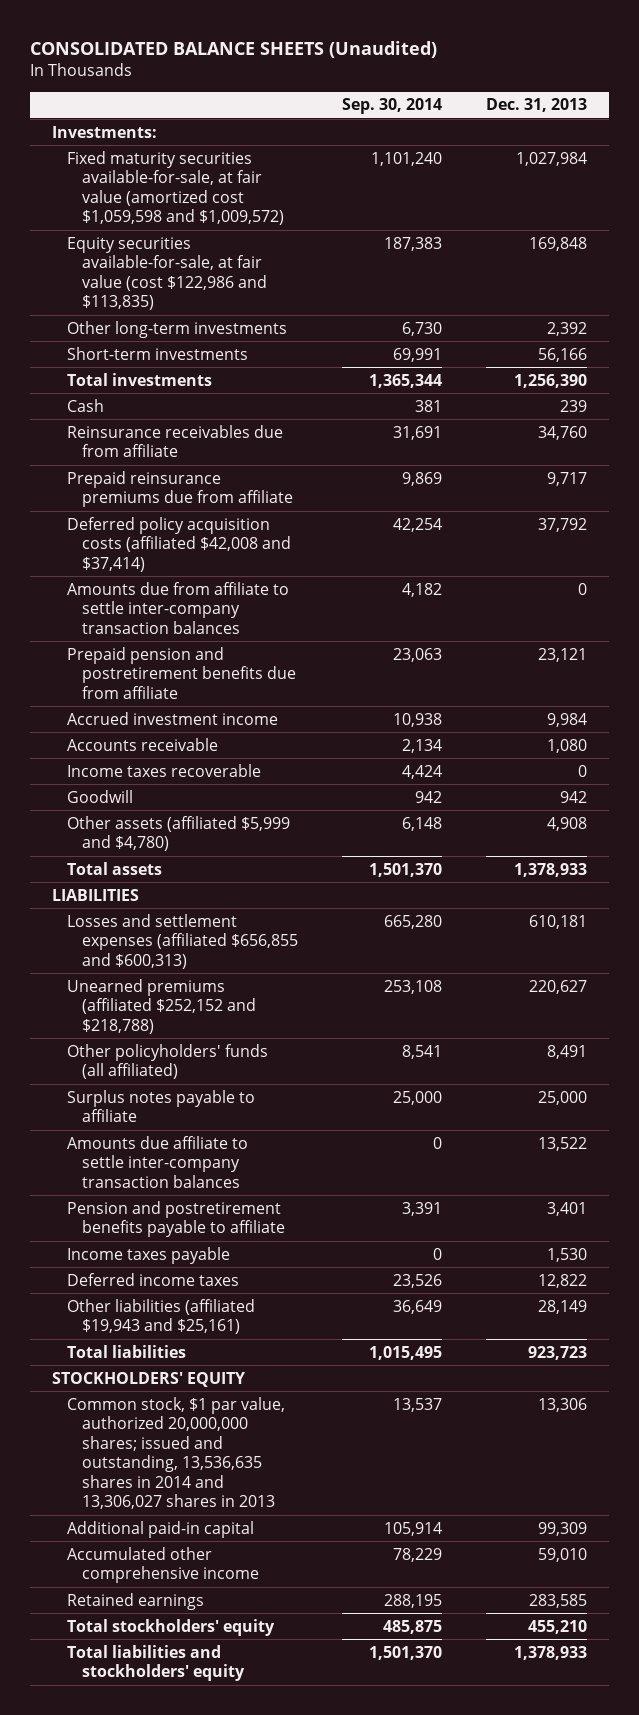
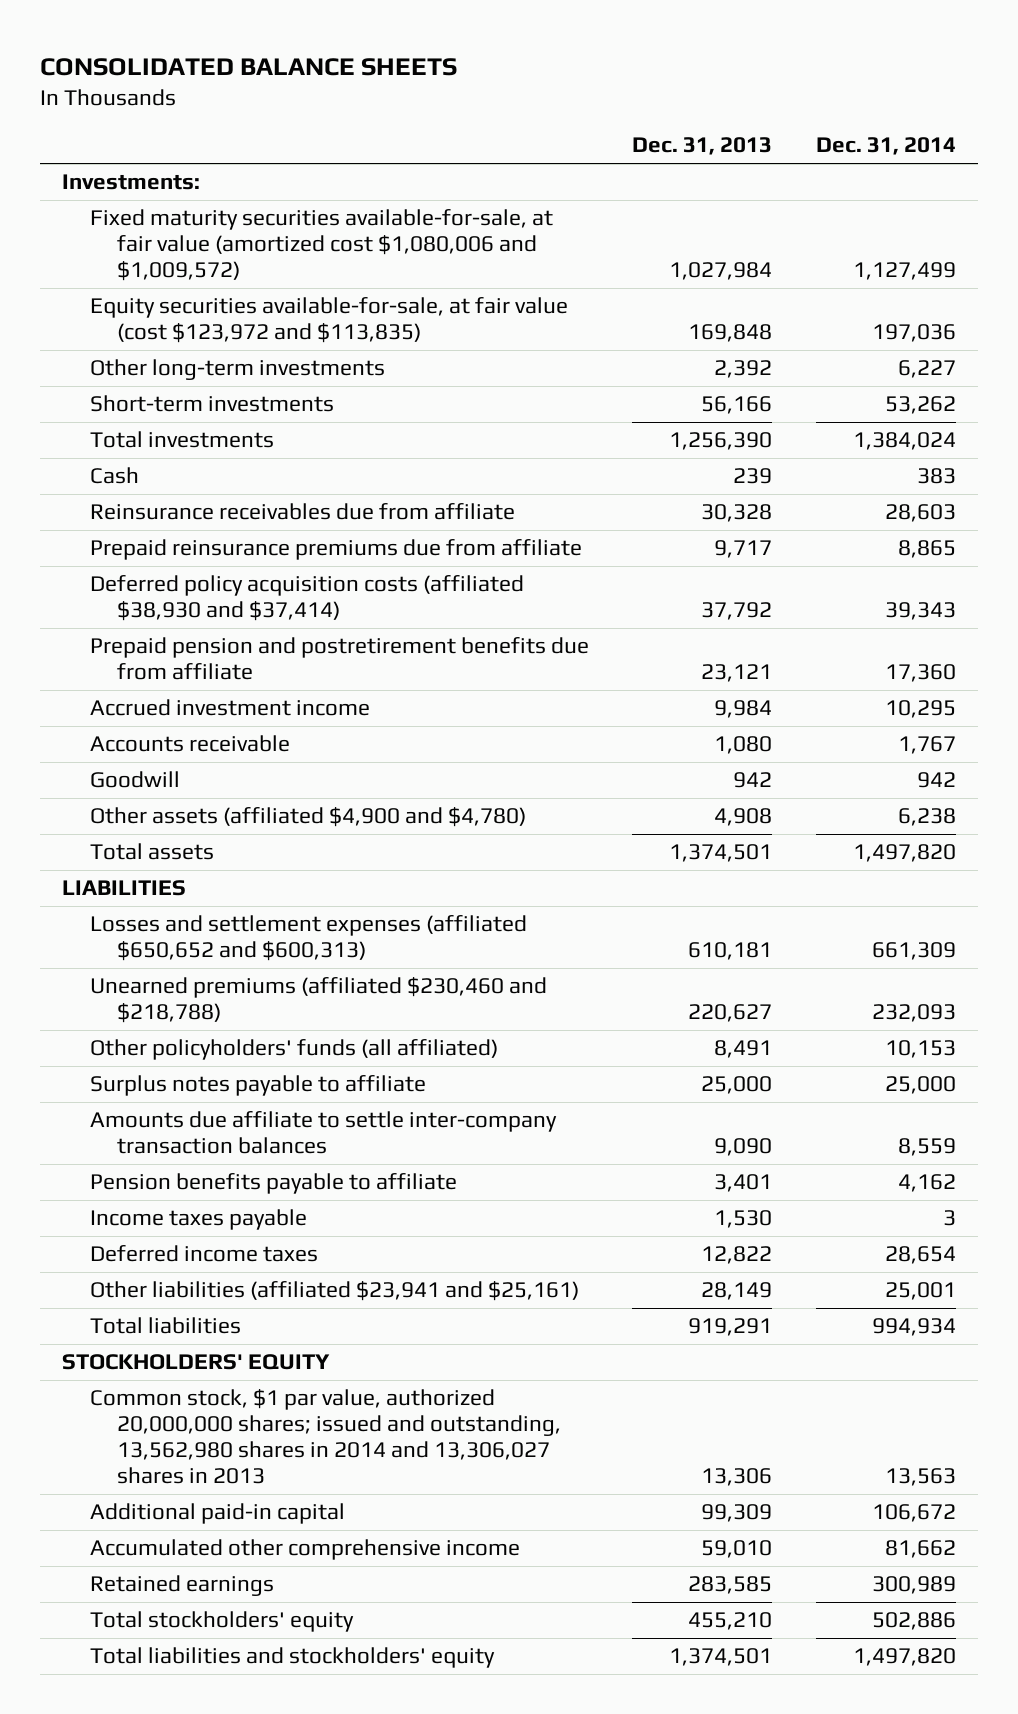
- CONSOLIDATED BALANCE SHEETS (Unaudited)
+ CONSOLIDATED BALANCE SHEETS
- | Sep. 30, 2014 | Dec. 31, 2013
+ | Dec. 31, 2013 | Dec. 31, 2014
- Fixed maturity securities available-for-sale, at fair value (amortized cost $1,059,598 and $1,009,572) | 1,101,240 | 1,027,984
- Equity securities available-for-sale, at fair value (cost $122,986 and $113,835) | 187,383 | 169,848
+ Fixed maturity securities available-for-sale, at fair value (amortized cost $1,080,006 and $1,009,572) | 1,027,984 | 1,127,499
+ Equity securities available-for-sale, at fair value (cost $123,972 and $113,835) | 169,848 | 197,036
- Reinsurance receivables due from affiliate | 31,691 | 34,760
+ Reinsurance receivables due from affiliate | 30,328 | 28,603
- Deferred policy acquisition costs (affiliated $42,008 and $37,414) | 42,254 | 37,792
- Amounts due from affiliate to settle inter-company transaction balances | 4,182 | 0
+ Deferred policy acquisition costs (affiliated $38,930 and $37,414) | 37,792 | 39,343
- Income taxes recoverable | 4,424 | 0
- Other assets (affiliated $5,999 and $4,780) | 6,148 | 4,908
- Total assets | 1,501,370 | 1,378,933
+ Other assets (affiliated $4,900 and $4,780) | 4,908 | 6,238
+ Total assets | 1,374,501 | 1,497,820
- Losses and settlement expenses (affiliated $656,855 and $600,313) | 665,280 | 610,181
- Unearned premiums (affiliated $252,152 and $218,788) | 253,108 | 220,627
+ Losses and settlement expenses (affiliated $650,652 and $600,313) | 610,181 | 661,309
+ Unearned premiums (affiliated $230,460 and $218,788) | 220,627 | 232,093
- Amounts due affiliate to settle inter-company transaction balances | 0 | 13,522
- Pension and postretirement benefits payable to affiliate | 3,391 | 3,401
+ Amounts due affiliate to settle inter-company transaction balances | 9,090 | 8,559
+ Pension benefits payable to affiliate | 3,401 | 4,162
- Other liabilities (affiliated $19,943 and $25,161) | 36,649 | 28,149
- Total liabilities | 1,015,495 | 923,723
+ Other liabilities (affiliated $23,941 and $25,161) | 28,149 | 25,001
+ Total liabilities | 919,291 | 994,934
- Common stock, $1 par value, authorized 20,000,000 shares; issued and outstanding, 13,536,635 shares in 2014 and 13,306,027 shares in 2013 | 13,537 | 13,306
+ Common stock, $1 par value, authorized 20,000,000 shares; issued and outstanding, 13,562,980 shares in 2014 and 13,306,027 shares in 2013 | 13,306 | 13,563
- Total liabilities and stockholders' equity | 1,501,370 | 1,378,933
+ Total liabilities and stockholders' equity | 1,374,501 | 1,497,820

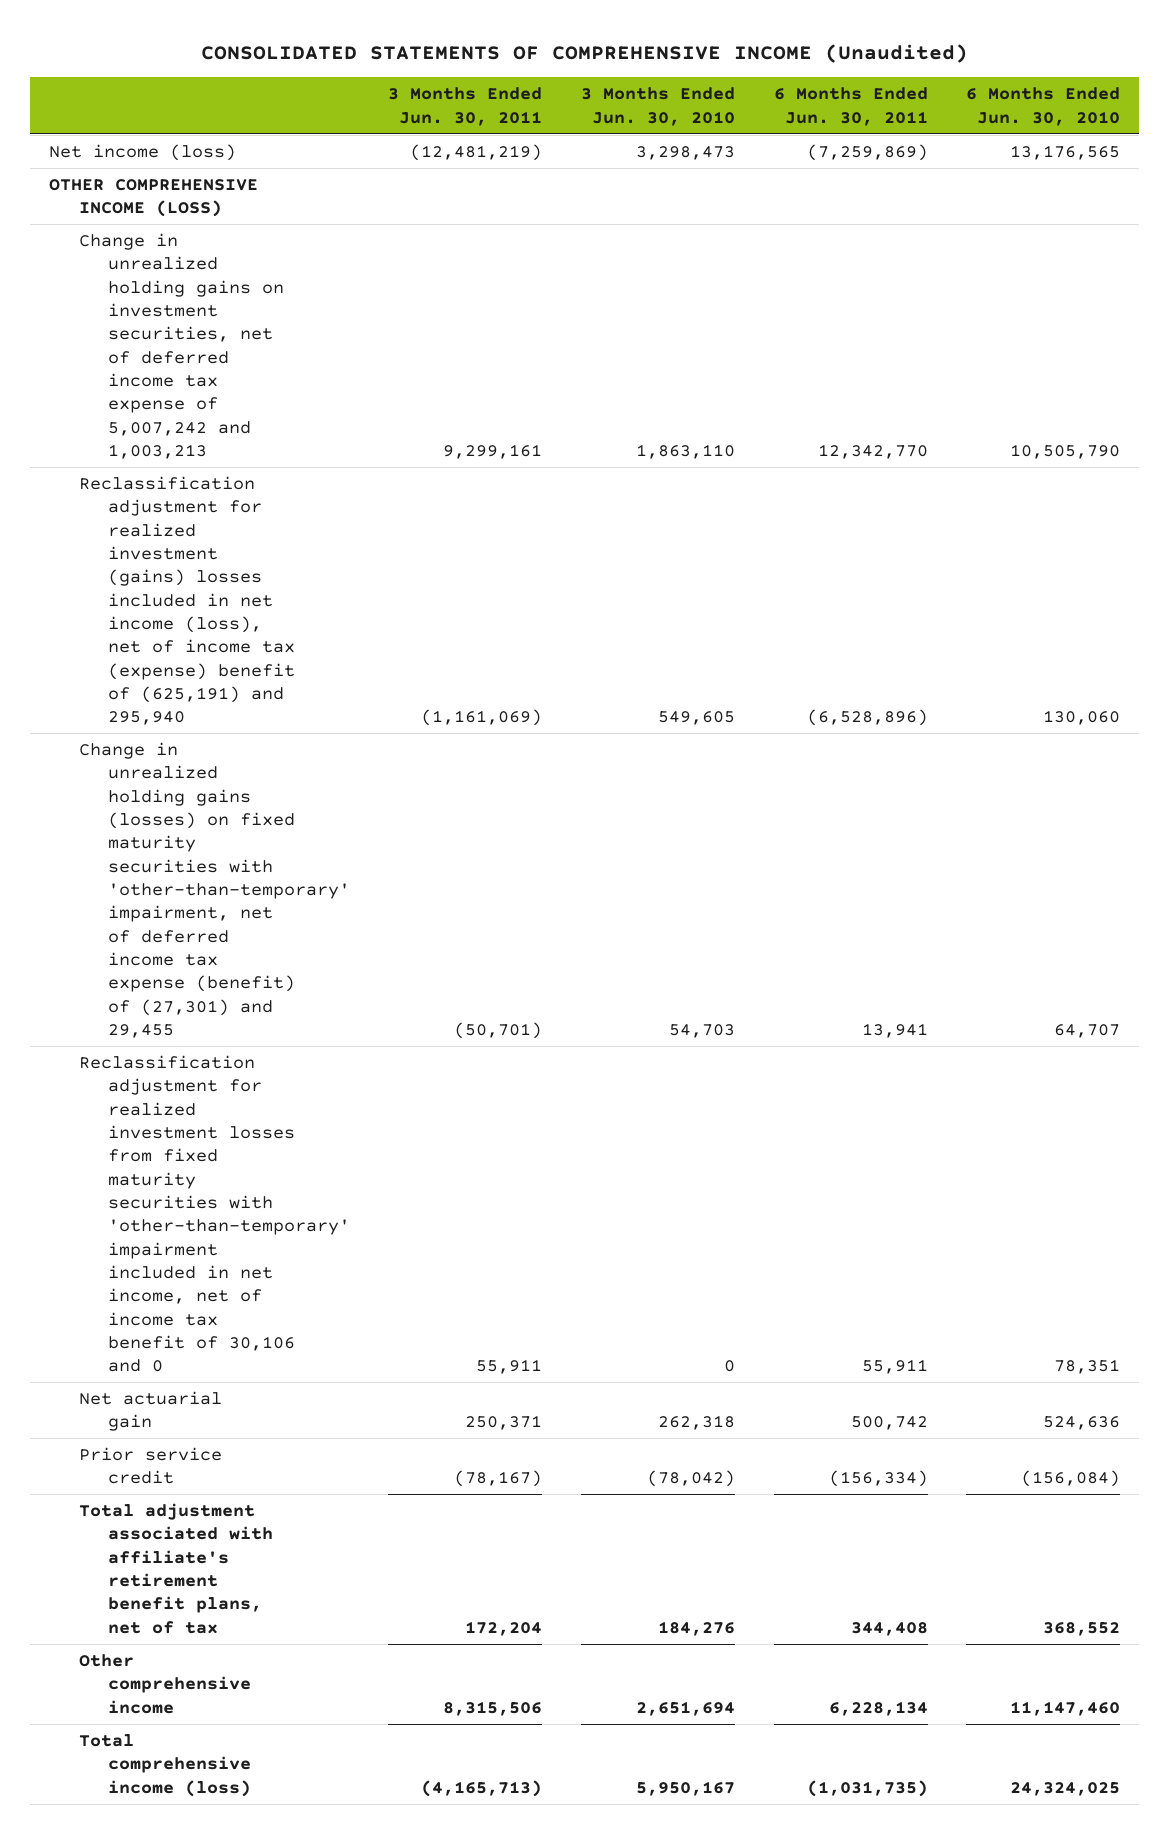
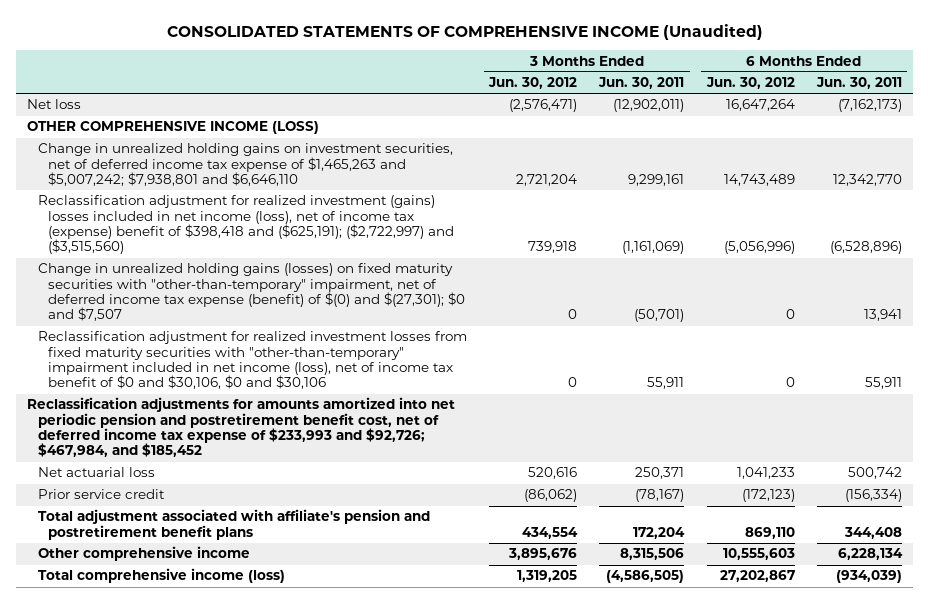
- | 3 Months Ended Jun. 30, 2011 | 3 Months Ended Jun. 30, 2010 | 6 Months Ended Jun. 30, 2011 | 6 Months Ended Jun. 30, 2010
+ | 3 Months Ended Jun. 30, 2012 | 3 Months Ended Jun. 30, 2011 | 6 Months Ended Jun. 30, 2012 | 6 Months Ended Jun. 30, 2011
- Net income (loss) | (12,481,219) | 3,298,473 | (7,259,869) | 13,176,565
+ Net loss | (2,576,471) | (12,902,011) | 16,647,264 | (7,162,173)
- Change in unrealized holding gains on investment securities, net of deferred income tax expense of 5,007,242 and 1,003,213 | 9,299,161 | 1,863,110 | 12,342,770 | 10,505,790
- Reclassification adjustment for realized investment (gains) losses included in net income (loss), net of income tax (expense) benefit of (625,191) and 295,940 | (1,161,069) | 549,605 | (6,528,896) | 130,060
- Change in unrealized holding gains (losses) on fixed maturity securities with 'other-than-temporary' impairment, net of deferred income tax expense (benefit) of (27,301) and 29,455 | (50,701) | 54,703 | 13,941 | 64,707
- Reclassification adjustment for realized investment losses from fixed maturity securities with 'other-than-temporary' impairment included in net income, net of income tax benefit of 30,106 and 0 | 55,911 | 0 | 55,911 | 78,351
- Net actuarial gain | 250,371 | 262,318 | 500,742 | 524,636
+ Change in unrealized holding gains on investment securities, net of deferred income tax expense of $1,465,263 and $5,007,242; $7,938,801 and $6,646,110 | 2,721,204 | 9,299,161 | 14,743,489 | 12,342,770
+ Reclassification adjustment for realized investment (gains) losses included in net income (loss), net of income tax (expense) benefit of $398,418 and ($625,191); ($2,722,997) and ($3,515,560) | 739,918 | (1,161,069) | (5,056,996) | (6,528,896)
+ Change in unrealized holding gains (losses) on fixed maturity securities with "other-than-temporary" impairment, net of deferred income tax expense (benefit) of $(0) and $(27,301); $0 and $7,507 | 0 | (50,701) | 0 | 13,941
+ Reclassification adjustment for realized investment losses from fixed maturity securities with "other-than-temporary" impairment included in net income (loss), net of income tax benefit of $0 and $30,106, $0 and $30,106 | 0 | 55,911 | 0 | 55,911
+ Reclassification adjustments for amounts amortized into net periodic pension and postretirement benefit cost, net of deferred income tax expense of $233,993 and $92,726; $467,984, and $185,452
+ Net actuarial loss | 520,616 | 250,371 | 1,041,233 | 500,742
- Total adjustment associated with affiliate's retirement benefit plans, net of tax | 172,204 | 184,276 | 344,408 | 368,552
+ Total adjustment associated with affiliate's pension and postretirement benefit plans | 434,554 | 172,204 | 869,110 | 344,408
- Total comprehensive income (loss) | (4,165,713) | 5,950,167 | (1,031,735) | 24,324,025
+ Total comprehensive income (loss) | 1,319,205 | (4,586,505) | 27,202,867 | (934,039)

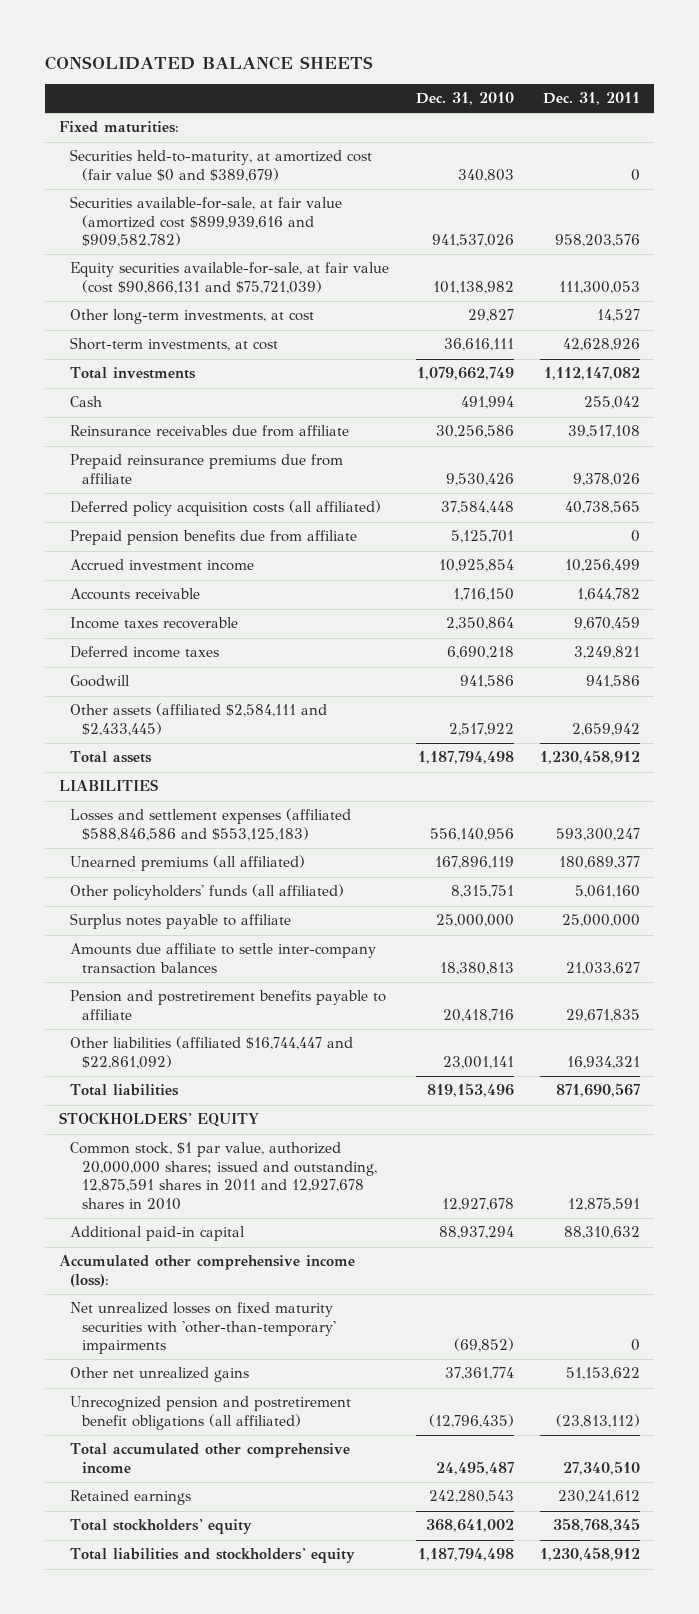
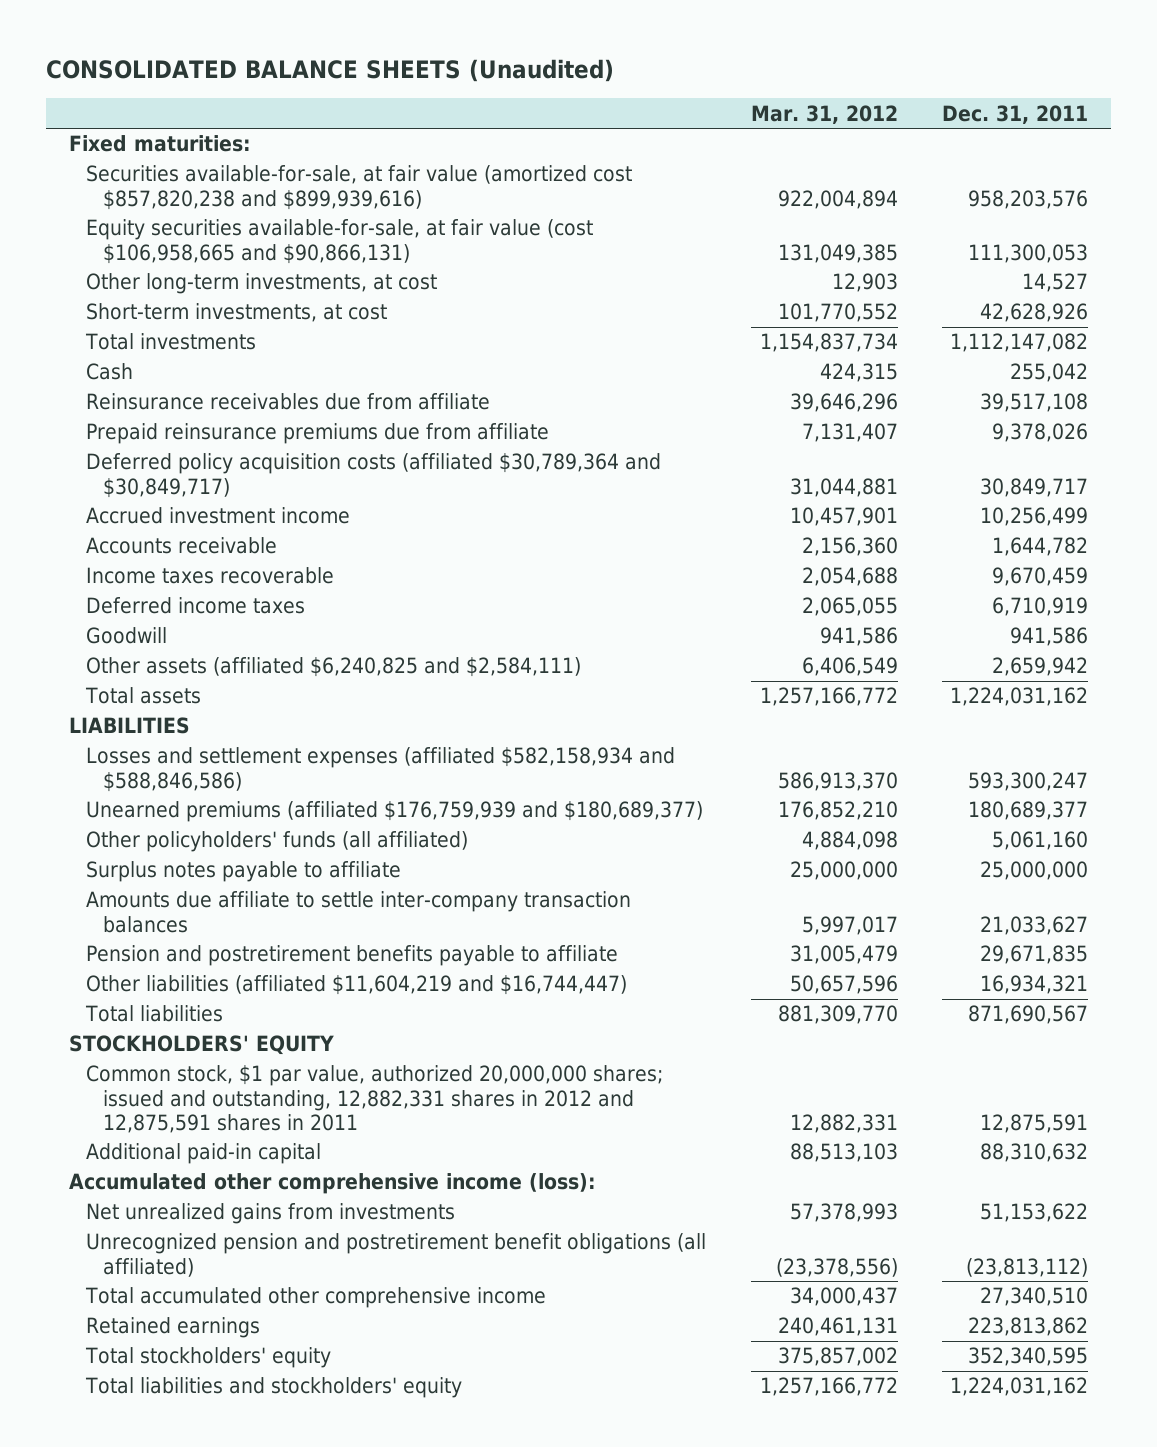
- CONSOLIDATED BALANCE SHEETS
+ CONSOLIDATED BALANCE SHEETS (Unaudited)
- | Dec. 31, 2010 | Dec. 31, 2011
+ | Mar. 31, 2012 | Dec. 31, 2011
- Securities held-to-maturity, at amortized cost (fair value $0 and $389,679) | 340,803 | 0
- Securities available-for-sale, at fair value (amortized cost $899,939,616 and $909,582,782) | 941,537,026 | 958,203,576
- Equity securities available-for-sale, at fair value (cost $90,866,131 and $75,721,039) | 101,138,982 | 111,300,053
+ Securities available-for-sale, at fair value (amortized cost $857,820,238 and $899,939,616) | 922,004,894 | 958,203,576
+ Equity securities available-for-sale, at fair value (cost $106,958,665 and $90,866,131) | 131,049,385 | 111,300,053
- Deferred policy acquisition costs (all affiliated) | 37,584,448 | 40,738,565
- Prepaid pension benefits due from affiliate | 5,125,701 | 0
+ Deferred policy acquisition costs (affiliated $30,789,364 and $30,849,717) | 31,044,881 | 30,849,717
- Deferred income taxes | 6,690,218 | 3,249,821
+ Deferred income taxes | 2,065,055 | 6,710,919
- Other assets (affiliated $2,584,111 and $2,433,445) | 2,517,922 | 2,659,942
- Total assets | 1,187,794,498 | 1,230,458,912
+ Other assets (affiliated $6,240,825 and $2,584,111) | 6,406,549 | 2,659,942
+ Total assets | 1,257,166,772 | 1,224,031,162
- Losses and settlement expenses (affiliated $588,846,586 and $553,125,183) | 556,140,956 | 593,300,247
- Unearned premiums (all affiliated) | 167,896,119 | 180,689,377
+ Losses and settlement expenses (affiliated $582,158,934 and $588,846,586) | 586,913,370 | 593,300,247
+ Unearned premiums (affiliated $176,759,939 and $180,689,377) | 176,852,210 | 180,689,377
- Other liabilities (affiliated $16,744,447 and $22,861,092) | 23,001,141 | 16,934,321
+ Other liabilities (affiliated $11,604,219 and $16,744,447) | 50,657,596 | 16,934,321
- Common stock, $1 par value, authorized 20,000,000 shares; issued and outstanding, 12,875,591 shares in 2011 and 12,927,678 shares in 2010 | 12,927,678 | 12,875,591
+ Common stock, $1 par value, authorized 20,000,000 shares; issued and outstanding, 12,882,331 shares in 2012 and 12,875,591 shares in 2011 | 12,882,331 | 12,875,591
- Net unrealized losses on fixed maturity securities with 'other-than-temporary' impairments | (69,852) | 0
- Other net unrealized gains | 37,361,774 | 51,153,622
+ Net unrealized gains from investments | 57,378,993 | 51,153,622
- Retained earnings | 242,280,543 | 230,241,612
- Total stockholders' equity | 368,641,002 | 358,768,345
- Total liabilities and stockholders' equity | 1,187,794,498 | 1,230,458,912
+ Retained earnings | 240,461,131 | 223,813,862
+ Total stockholders' equity | 375,857,002 | 352,340,595
+ Total liabilities and stockholders' equity | 1,257,166,772 | 1,224,031,162

